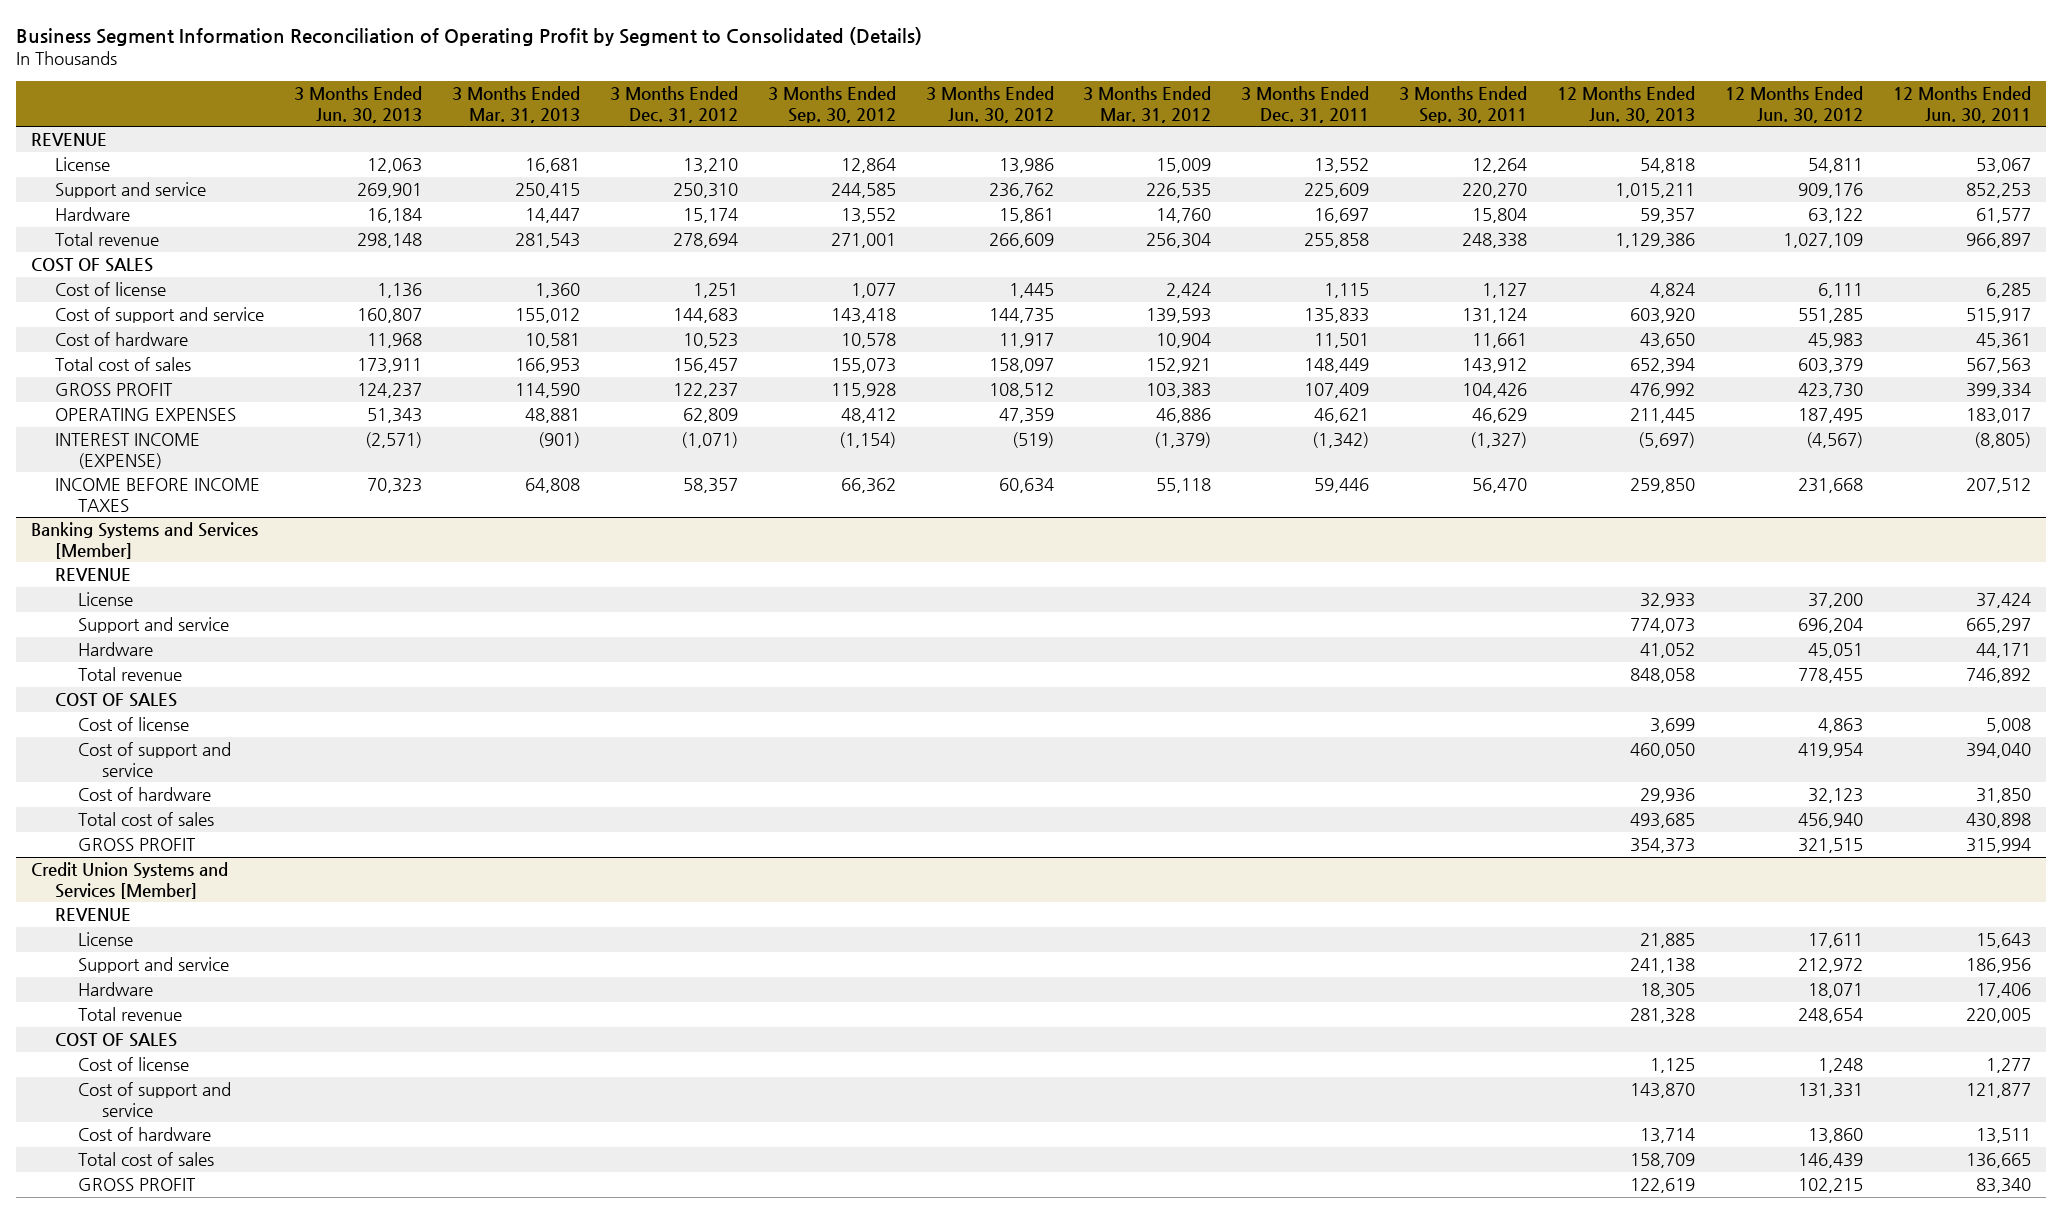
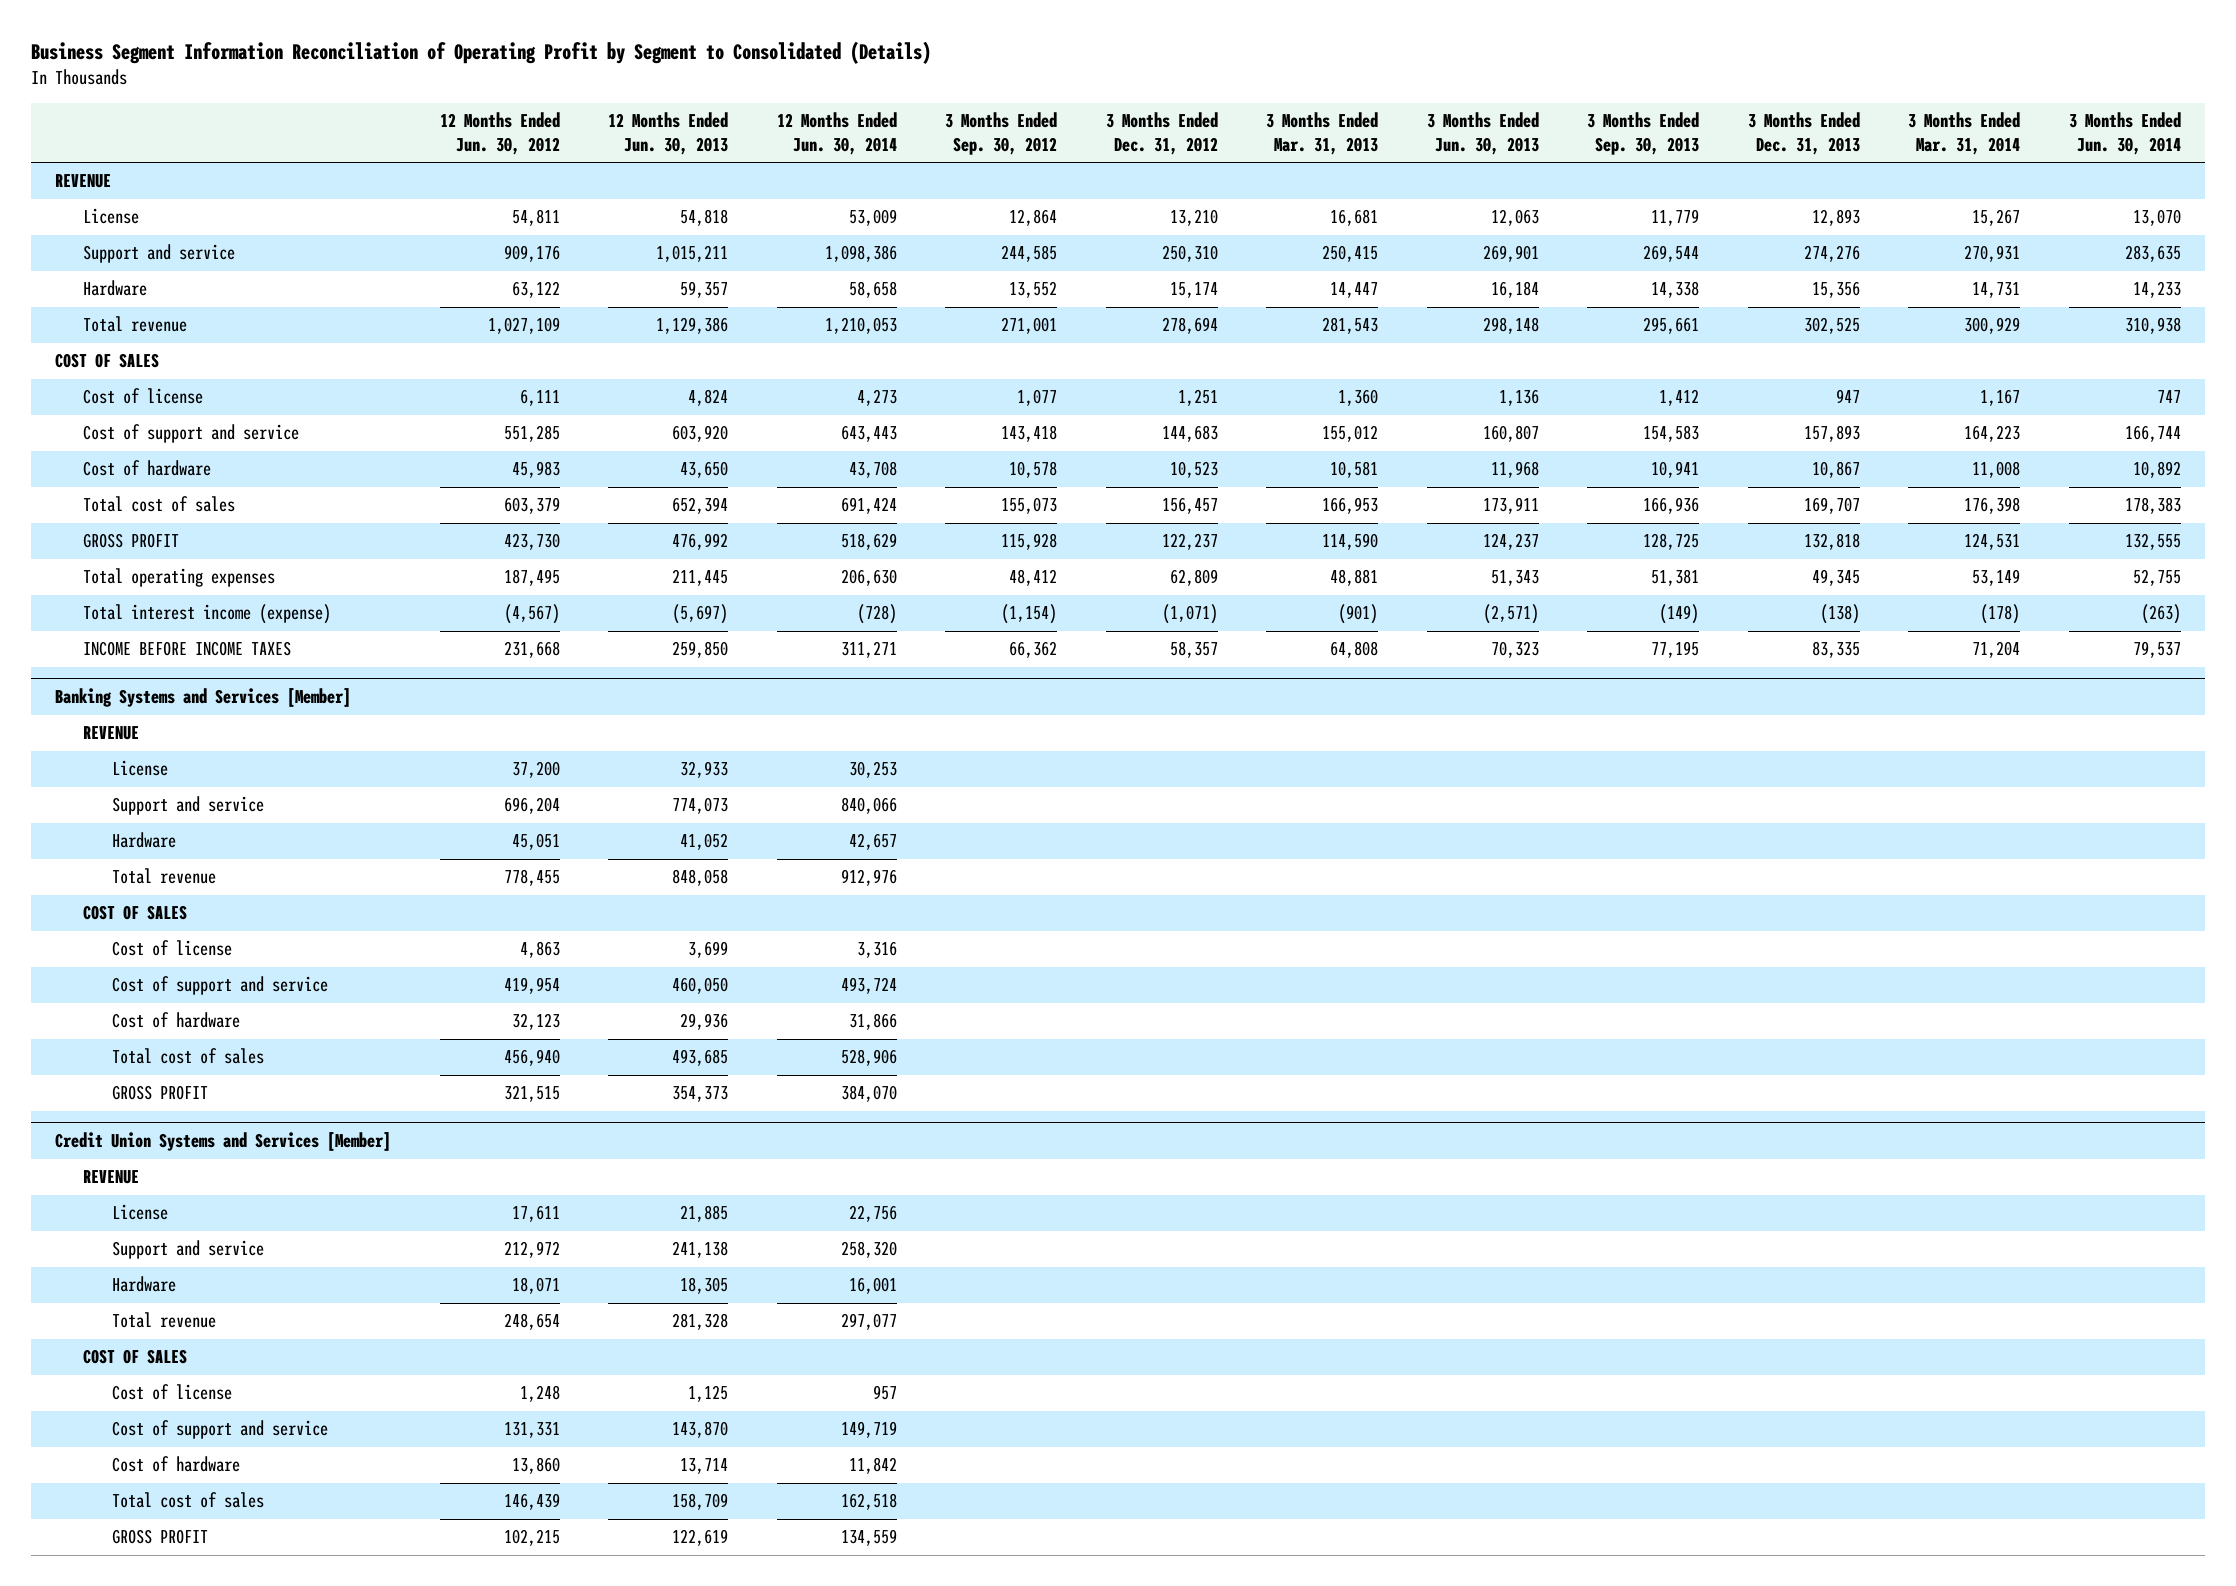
- | 3 Months Ended Jun. 30, 2013 | 3 Months Ended Mar. 31, 2013 | 3 Months Ended Dec. 31, 2012 | 3 Months Ended Sep. 30, 2012 | 3 Months Ended Jun. 30, 2012 | 3 Months Ended Mar. 31, 2012 | 3 Months Ended Dec. 31, 2011 | 3 Months Ended Sep. 30, 2011 | 12 Months Ended Jun. 30, 2013 | 12 Months Ended Jun. 30, 2012 | 12 Months Ended Jun. 30, 2011
+ | 12 Months Ended Jun. 30, 2012 | 12 Months Ended Jun. 30, 2013 | 12 Months Ended Jun. 30, 2014 | 3 Months Ended Sep. 30, 2012 | 3 Months Ended Dec. 31, 2012 | 3 Months Ended Mar. 31, 2013 | 3 Months Ended Jun. 30, 2013 | 3 Months Ended Sep. 30, 2013 | 3 Months Ended Dec. 31, 2013 | 3 Months Ended Mar. 31, 2014 | 3 Months Ended Jun. 30, 2014
- OPERATING EXPENSES | 51,343 | 48,881 | 62,809 | 48,412 | 47,359 | 46,886 | 46,621 | 46,629 | 211,445 | 187,495 | 183,017
- INTEREST INCOME (EXPENSE) | (2,571) | (901) | (1,071) | (1,154) | (519) | (1,379) | (1,342) | (1,327) | (5,697) | (4,567) | (8,805)
+ Total operating expenses | 187,495 | 211,445 | 206,630 | 48,412 | 62,809 | 48,881 | 51,343 | 51,381 | 49,345 | 53,149 | 52,755
+ Total interest income (expense) | (4,567) | (5,697) | (728) | (1,154) | (1,071) | (901) | (2,571) | (149) | (138) | (178) | (263)

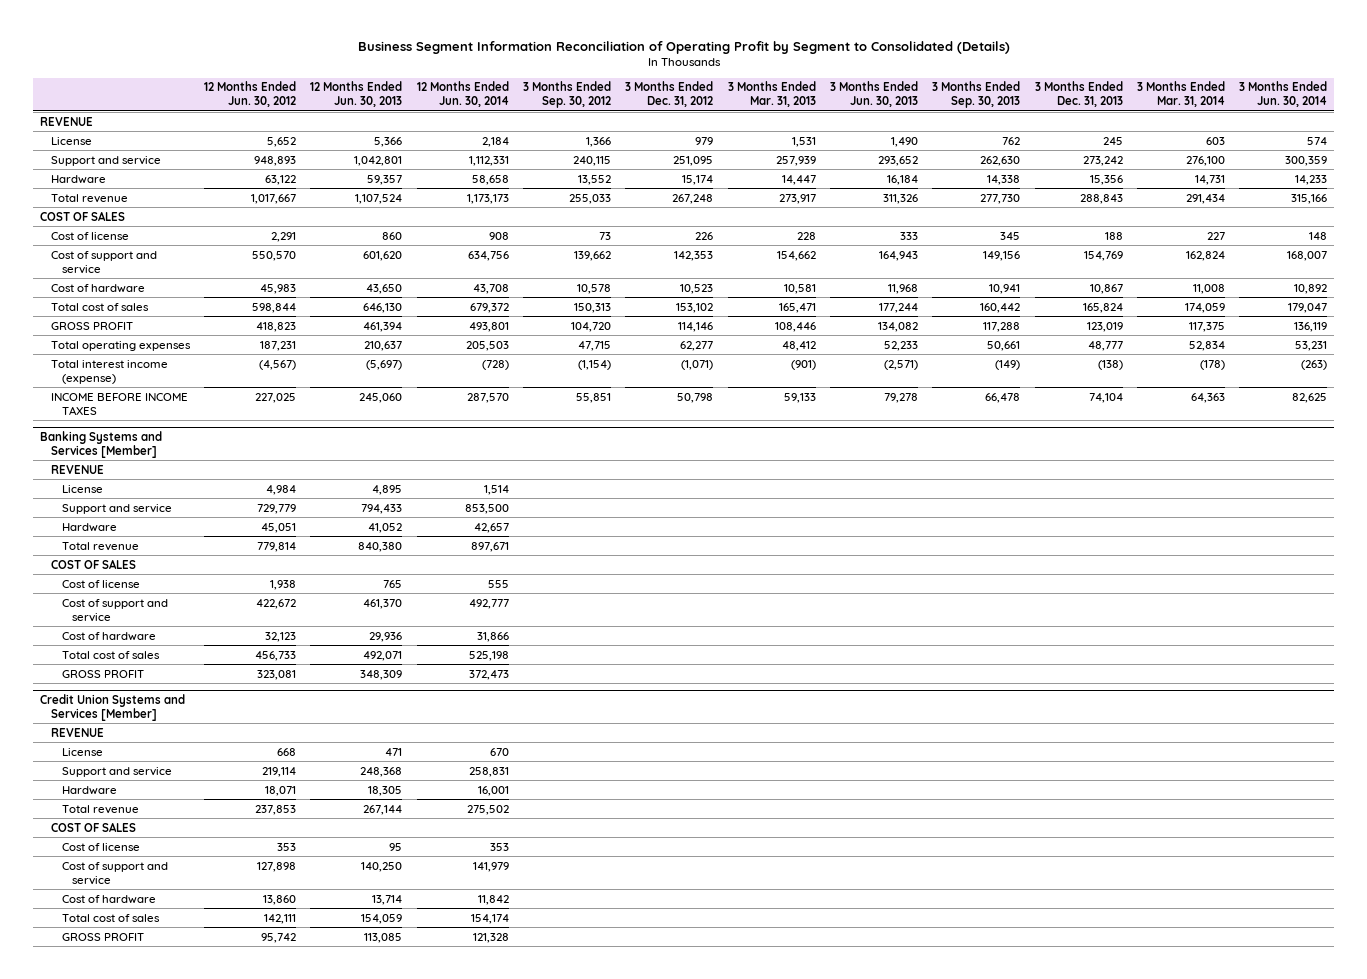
- License | 54,811 | 54,818 | 53,009 | 12,864 | 13,210 | 16,681 | 12,063 | 11,779 | 12,893 | 15,267 | 13,070
- Support and service | 909,176 | 1,015,211 | 1,098,386 | 244,585 | 250,310 | 250,415 | 269,901 | 269,544 | 274,276 | 270,931 | 283,635
+ License | 5,652 | 5,366 | 2,184 | 1,366 | 979 | 1,531 | 1,490 | 762 | 245 | 603 | 574
+ Support and service | 948,893 | 1,042,801 | 1,112,331 | 240,115 | 251,095 | 257,939 | 293,652 | 262,630 | 273,242 | 276,100 | 300,359
- Total revenue | 1,027,109 | 1,129,386 | 1,210,053 | 271,001 | 278,694 | 281,543 | 298,148 | 295,661 | 302,525 | 300,929 | 310,938
+ Total revenue | 1,017,667 | 1,107,524 | 1,173,173 | 255,033 | 267,248 | 273,917 | 311,326 | 277,730 | 288,843 | 291,434 | 315,166
- Cost of license | 6,111 | 4,824 | 4,273 | 1,077 | 1,251 | 1,360 | 1,136 | 1,412 | 947 | 1,167 | 747
- Cost of support and service | 551,285 | 603,920 | 643,443 | 143,418 | 144,683 | 155,012 | 160,807 | 154,583 | 157,893 | 164,223 | 166,744
+ Cost of license | 2,291 | 860 | 908 | 73 | 226 | 228 | 333 | 345 | 188 | 227 | 148
+ Cost of support and service | 550,570 | 601,620 | 634,756 | 139,662 | 142,353 | 154,662 | 164,943 | 149,156 | 154,769 | 162,824 | 168,007
- Total cost of sales | 603,379 | 652,394 | 691,424 | 155,073 | 156,457 | 166,953 | 173,911 | 166,936 | 169,707 | 176,398 | 178,383
- GROSS PROFIT | 423,730 | 476,992 | 518,629 | 115,928 | 122,237 | 114,590 | 124,237 | 128,725 | 132,818 | 124,531 | 132,555
- Total operating expenses | 187,495 | 211,445 | 206,630 | 48,412 | 62,809 | 48,881 | 51,343 | 51,381 | 49,345 | 53,149 | 52,755
+ Total cost of sales | 598,844 | 646,130 | 679,372 | 150,313 | 153,102 | 165,471 | 177,244 | 160,442 | 165,824 | 174,059 | 179,047
+ GROSS PROFIT | 418,823 | 461,394 | 493,801 | 104,720 | 114,146 | 108,446 | 134,082 | 117,288 | 123,019 | 117,375 | 136,119
+ Total operating expenses | 187,231 | 210,637 | 205,503 | 47,715 | 62,277 | 48,412 | 52,233 | 50,661 | 48,777 | 52,834 | 53,231
- INCOME BEFORE INCOME TAXES | 231,668 | 259,850 | 311,271 | 66,362 | 58,357 | 64,808 | 70,323 | 77,195 | 83,335 | 71,204 | 79,537
+ INCOME BEFORE INCOME TAXES | 227,025 | 245,060 | 287,570 | 55,851 | 50,798 | 59,133 | 79,278 | 66,478 | 74,104 | 64,363 | 82,625
@ Banking Systems and Services [Member]
- License | 37,200 | 32,933 | 30,253 | | | | | | | |
- Support and service | 696,204 | 774,073 | 840,066 | | | | | | | |
+ License | 4,984 | 4,895 | 1,514 | | | | | | | |
+ Support and service | 729,779 | 794,433 | 853,500 | | | | | | | |
- Total revenue | 778,455 | 848,058 | 912,976 | | | | | | | |
+ Total revenue | 779,814 | 840,380 | 897,671 | | | | | | | |
- Cost of license | 4,863 | 3,699 | 3,316 | | | | | | | |
- Cost of support and service | 419,954 | 460,050 | 493,724 | | | | | | | |
+ Cost of license | 1,938 | 765 | 555 | | | | | | | |
+ Cost of support and service | 422,672 | 461,370 | 492,777 | | | | | | | |
- Total cost of sales | 456,940 | 493,685 | 528,906 | | | | | | | |
- GROSS PROFIT | 321,515 | 354,373 | 384,070 | | | | | | | |
+ Total cost of sales | 456,733 | 492,071 | 525,198 | | | | | | | |
+ GROSS PROFIT | 323,081 | 348,309 | 372,473 | | | | | | | |
@ Credit Union Systems and Services [Member]
- License | 17,611 | 21,885 | 22,756 | | | | | | | |
- Support and service | 212,972 | 241,138 | 258,320 | | | | | | | |
+ License | 668 | 471 | 670 | | | | | | | |
+ Support and service | 219,114 | 248,368 | 258,831 | | | | | | | |
- Total revenue | 248,654 | 281,328 | 297,077 | | | | | | | |
+ Total revenue | 237,853 | 267,144 | 275,502 | | | | | | | |
- Cost of license | 1,248 | 1,125 | 957 | | | | | | | |
- Cost of support and service | 131,331 | 143,870 | 149,719 | | | | | | | |
+ Cost of license | 353 | 95 | 353 | | | | | | | |
+ Cost of support and service | 127,898 | 140,250 | 141,979 | | | | | | | |
- Total cost of sales | 146,439 | 158,709 | 162,518 | | | | | | | |
- GROSS PROFIT | 102,215 | 122,619 | 134,559 | | | | | | | |
+ Total cost of sales | 142,111 | 154,059 | 154,174 | | | | | | | |
+ GROSS PROFIT | 95,742 | 113,085 | 121,328 | | | | | | | |

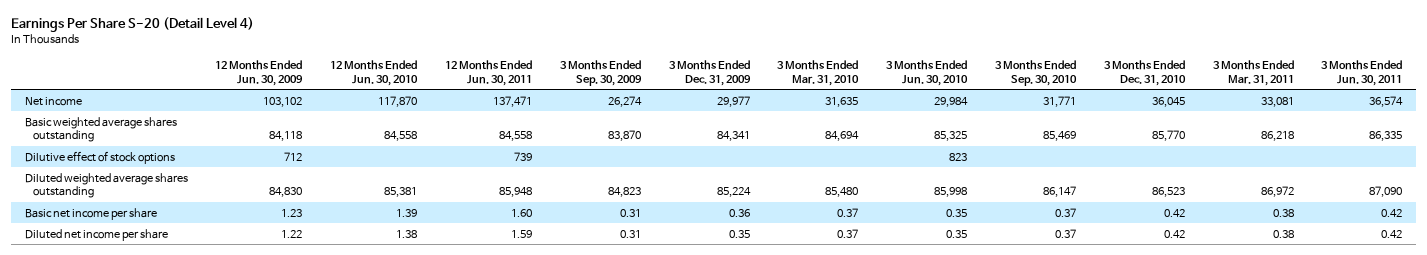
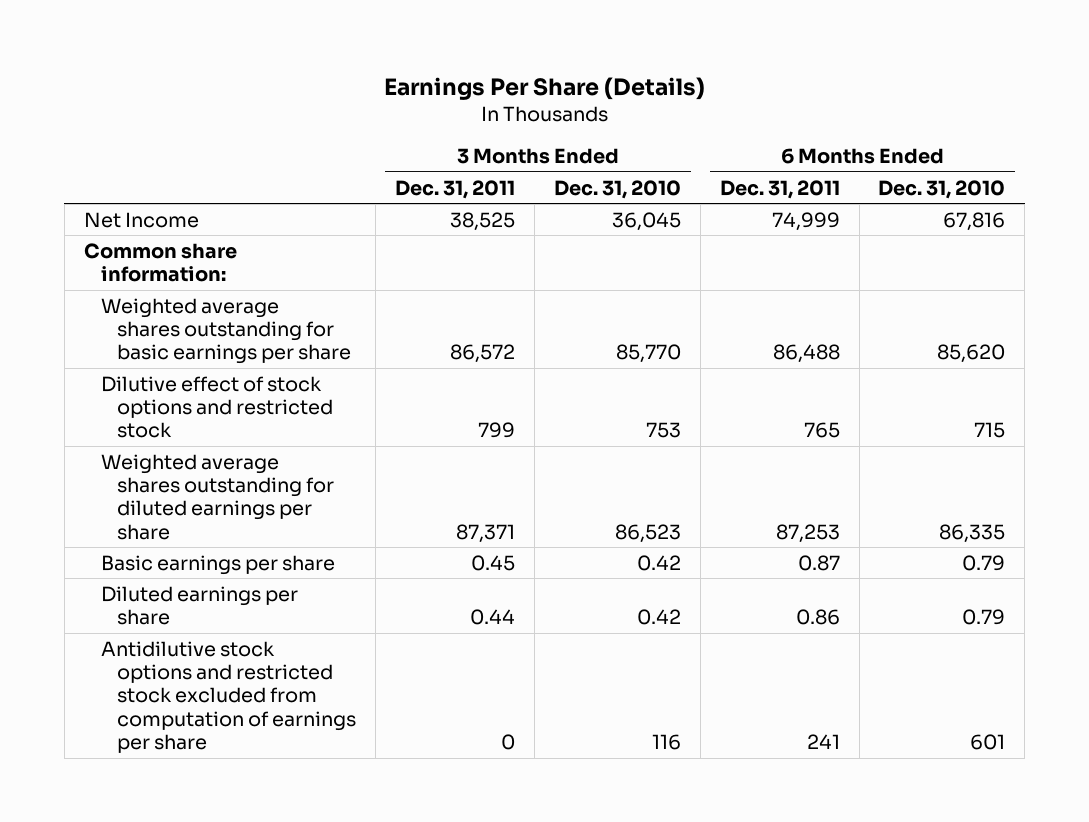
- Earnings Per Share S-20 (Detail Level 4)
+ Earnings Per Share (Details)
- | 12 Months Ended Jun. 30, 2009 | 12 Months Ended Jun. 30, 2010 | 12 Months Ended Jun. 30, 2011 | 3 Months Ended Sep. 30, 2009 | 3 Months Ended Dec. 31, 2009 | 3 Months Ended Mar. 31, 2010 | 3 Months Ended Jun. 30, 2010 | 3 Months Ended Sep. 30, 2010 | 3 Months Ended Dec. 31, 2010 | 3 Months Ended Mar. 31, 2011 | 3 Months Ended Jun. 30, 2011
+ | 3 Months Ended Dec. 31, 2011 | 3 Months Ended Dec. 31, 2010 | 6 Months Ended Dec. 31, 2011 | 6 Months Ended Dec. 31, 2010
- Net income | 103,102 | 117,870 | 137,471 | 26,274 | 29,977 | 31,635 | 29,984 | 31,771 | 36,045 | 33,081 | 36,574
- Basic weighted average shares outstanding | 84,118 | 84,558 | 84,558 | 83,870 | 84,341 | 84,694 | 85,325 | 85,469 | 85,770 | 86,218 | 86,335
- Dilutive effect of stock options | 712 | | 739 | | | | 823 | | | |
- Diluted weighted average shares outstanding | 84,830 | 85,381 | 85,948 | 84,823 | 85,224 | 85,480 | 85,998 | 86,147 | 86,523 | 86,972 | 87,090
- Basic net income per share | 1.23 | 1.39 | 1.60 | 0.31 | 0.36 | 0.37 | 0.35 | 0.37 | 0.42 | 0.38 | 0.42
- Diluted net income per share | 1.22 | 1.38 | 1.59 | 0.31 | 0.35 | 0.37 | 0.35 | 0.37 | 0.42 | 0.38 | 0.42
+ Net Income | 38,525 | 36,045 | 74,999 | 67,816
+ Common share information:
+ Weighted average shares outstanding for basic earnings per share | 86,572 | 85,770 | 86,488 | 85,620
+ Dilutive effect of stock options and restricted stock | 799 | 753 | 765 | 715
+ Weighted average shares outstanding for diluted earnings per share | 87,371 | 86,523 | 87,253 | 86,335
+ Basic earnings per share | 0.45 | 0.42 | 0.87 | 0.79
+ Diluted earnings per share | 0.44 | 0.42 | 0.86 | 0.79
+ Antidilutive stock options and restricted stock excluded from computation of earnings per share | 0 | 116 | 241 | 601

